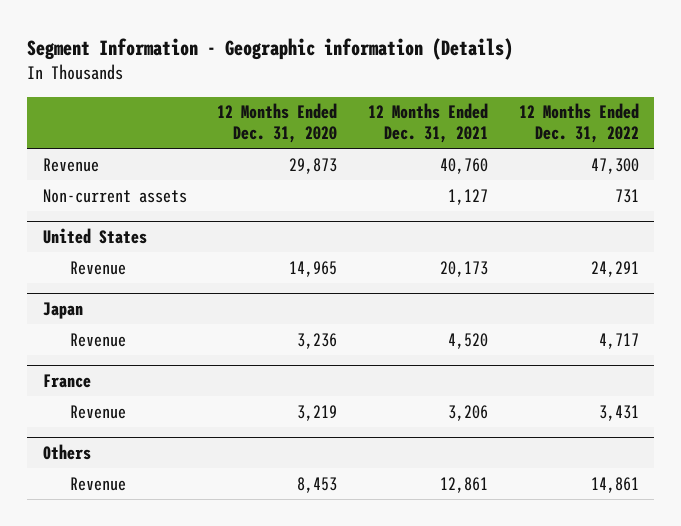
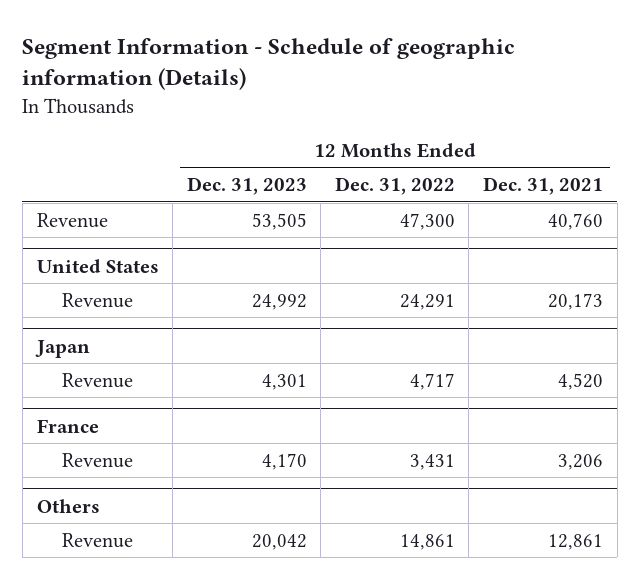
- Segment Information - Geographic information (Details)
+ Segment Information - Schedule of geographic information (Details)
- | 12 Months Ended Dec. 31, 2020 | 12 Months Ended Dec. 31, 2021 | 12 Months Ended Dec. 31, 2022
+ | 12 Months Ended Dec. 31, 2023 | 12 Months Ended Dec. 31, 2022 | 12 Months Ended Dec. 31, 2021
- Non-current assets | | 1,127 | 731

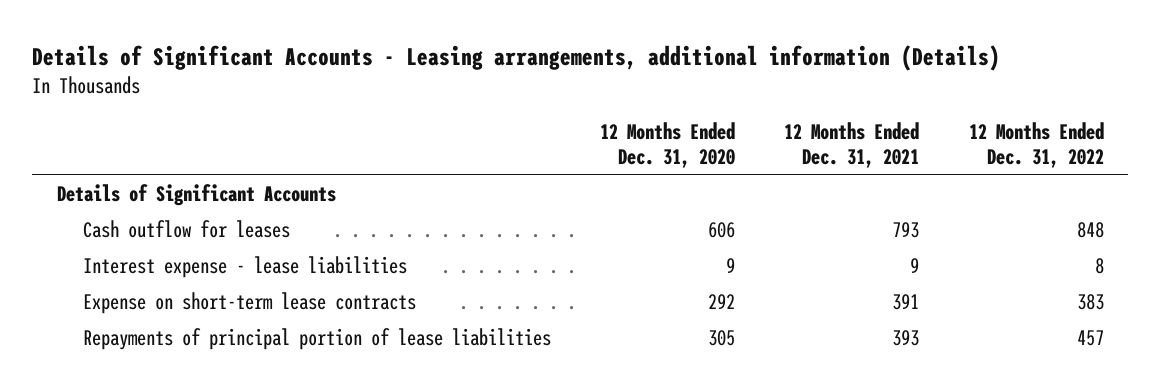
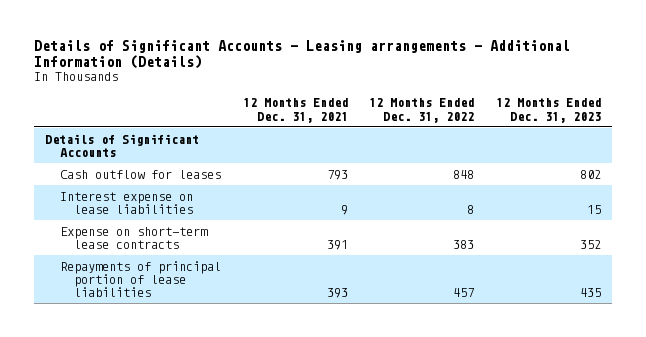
- Details of Significant Accounts - Leasing arrangements, additional information (Details)
+ Details of Significant Accounts - Leasing arrangements - Additional Information (Details)
- | 12 Months Ended Dec. 31, 2020 | 12 Months Ended Dec. 31, 2021 | 12 Months Ended Dec. 31, 2022
+ | 12 Months Ended Dec. 31, 2021 | 12 Months Ended Dec. 31, 2022 | 12 Months Ended Dec. 31, 2023
- Interest expense - lease liabilities | 9 | 9 | 8
+ Interest expense on lease liabilities | 9 | 8 | 15

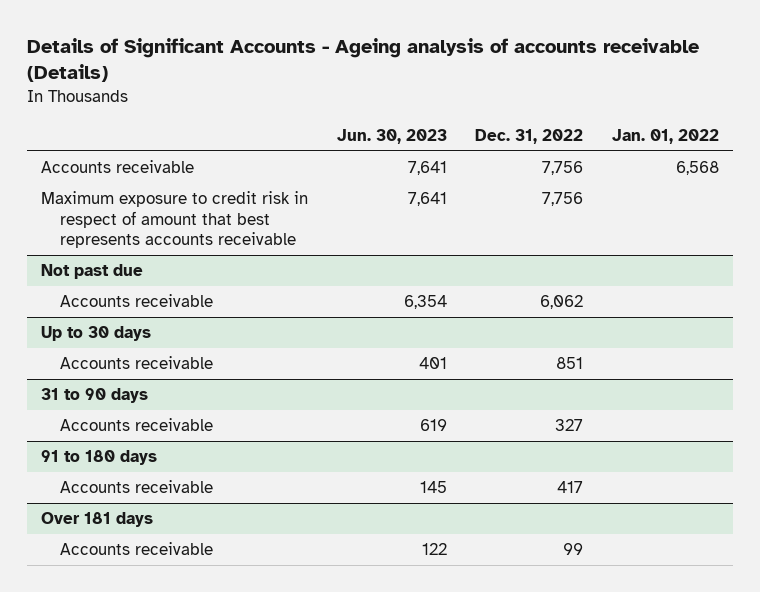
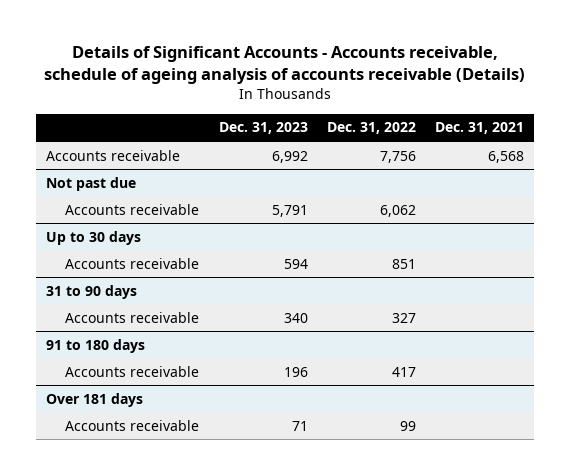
- Details of Significant Accounts - Ageing analysis of accounts receivable (Details)
+ Details of Significant Accounts - Accounts receivable, schedule of ageing analysis of accounts receivable (Details)
- | Jun. 30, 2023 | Dec. 31, 2022 | Jan. 01, 2022
+ | Dec. 31, 2023 | Dec. 31, 2022 | Dec. 31, 2021
- Maximum exposure to credit risk in respect of amount that best represents accounts receivable | 7,641 | 7,756 |

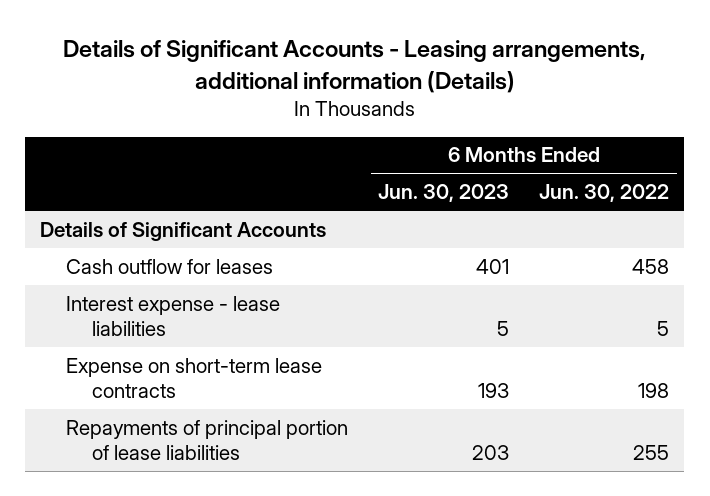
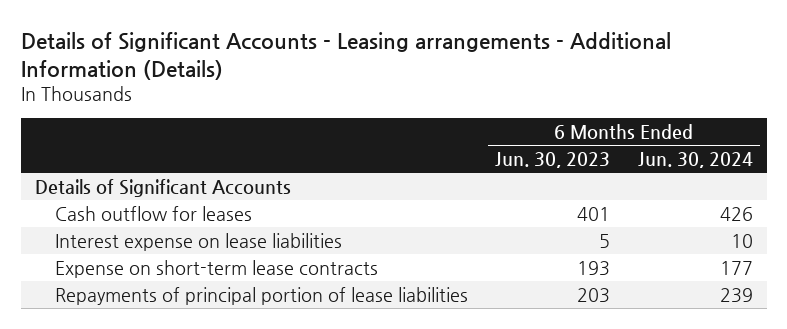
- Details of Significant Accounts - Leasing arrangements, additional information (Details)
+ Details of Significant Accounts - Leasing arrangements - Additional Information (Details)
- | 6 Months Ended Jun. 30, 2023 | 6 Months Ended Jun. 30, 2022
+ | 6 Months Ended Jun. 30, 2023 | 6 Months Ended Jun. 30, 2024
- Interest expense - lease liabilities | 5 | 5
+ Interest expense on lease liabilities | 5 | 10

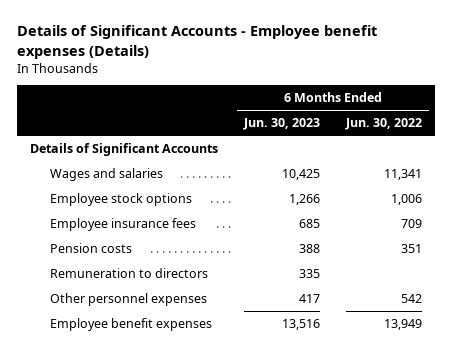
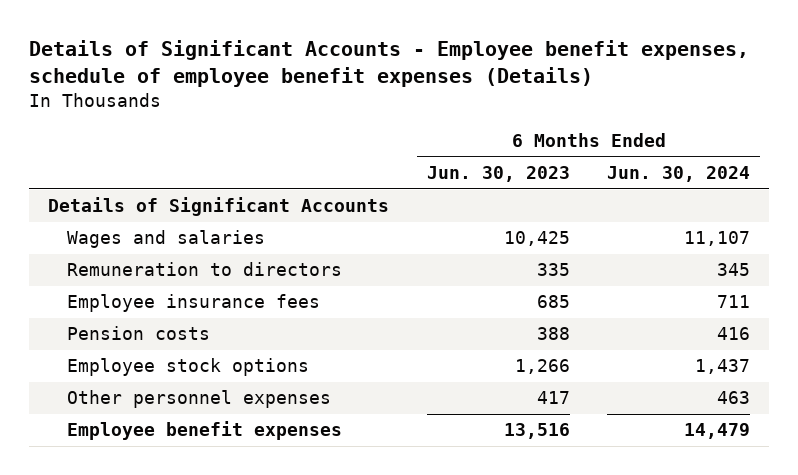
- Details of Significant Accounts - Employee benefit expenses (Details)
+ Details of Significant Accounts - Employee benefit expenses, schedule of employee benefit expenses (Details)
- | 6 Months Ended Jun. 30, 2023 | 6 Months Ended Jun. 30, 2022
+ | 6 Months Ended Jun. 30, 2023 | 6 Months Ended Jun. 30, 2024
moved up: Remuneration to directors | 335 | 345
moved down: Employee stock options | 1,266 | 1,437

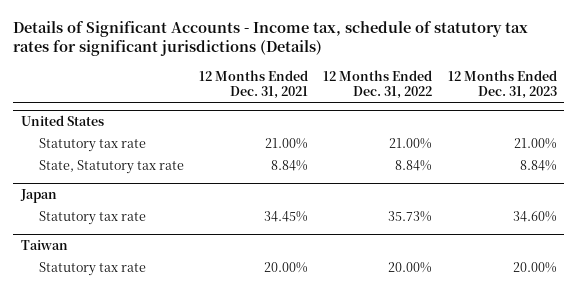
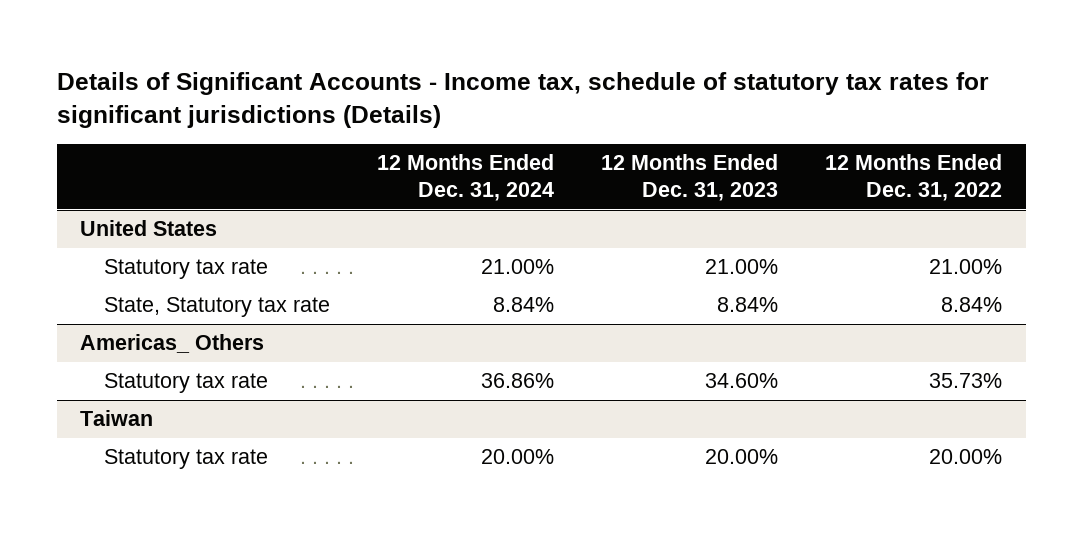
- | 12 Months Ended Dec. 31, 2021 | 12 Months Ended Dec. 31, 2022 | 12 Months Ended Dec. 31, 2023
+ | 12 Months Ended Dec. 31, 2024 | 12 Months Ended Dec. 31, 2023 | 12 Months Ended Dec. 31, 2022
- Japan
+ Americas_ Others

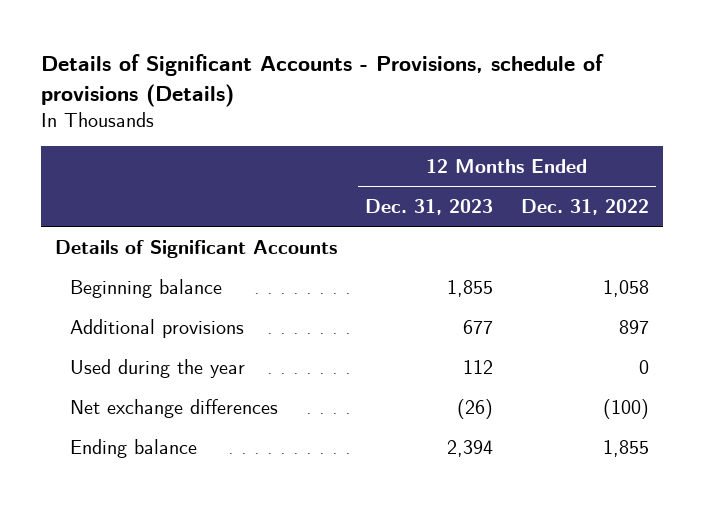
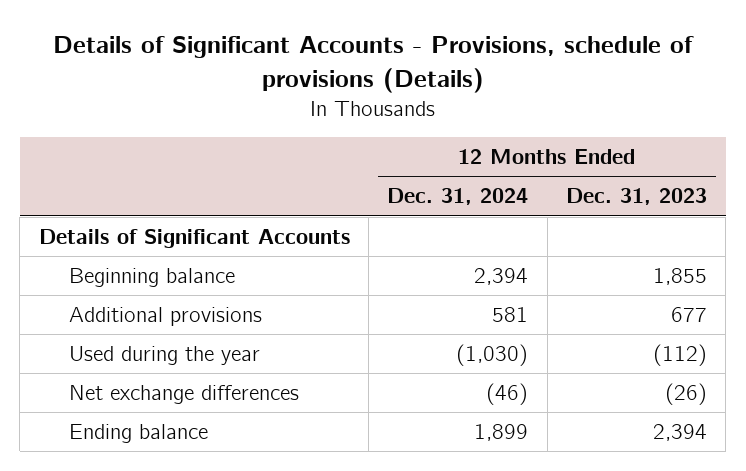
- | 12 Months Ended Dec. 31, 2023 | 12 Months Ended Dec. 31, 2022
+ | 12 Months Ended Dec. 31, 2024 | 12 Months Ended Dec. 31, 2023
- Used during the year | 112 | 0
+ Used during the year | (1,030) | (112)

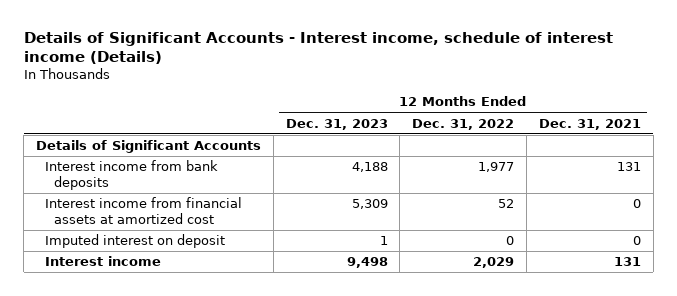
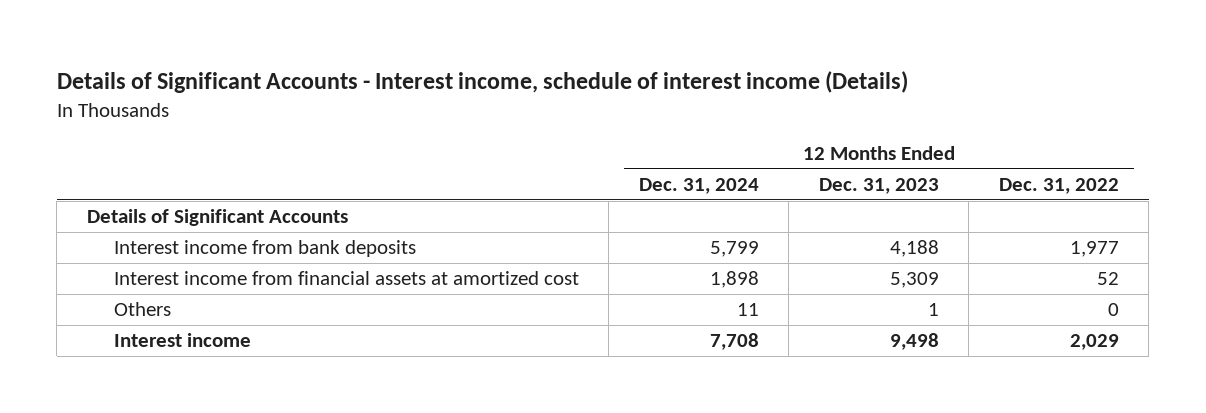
- | 12 Months Ended Dec. 31, 2023 | 12 Months Ended Dec. 31, 2022 | 12 Months Ended Dec. 31, 2021
+ | 12 Months Ended Dec. 31, 2024 | 12 Months Ended Dec. 31, 2023 | 12 Months Ended Dec. 31, 2022
- Imputed interest on deposit | 1 | 0 | 0
+ Others | 11 | 1 | 0

